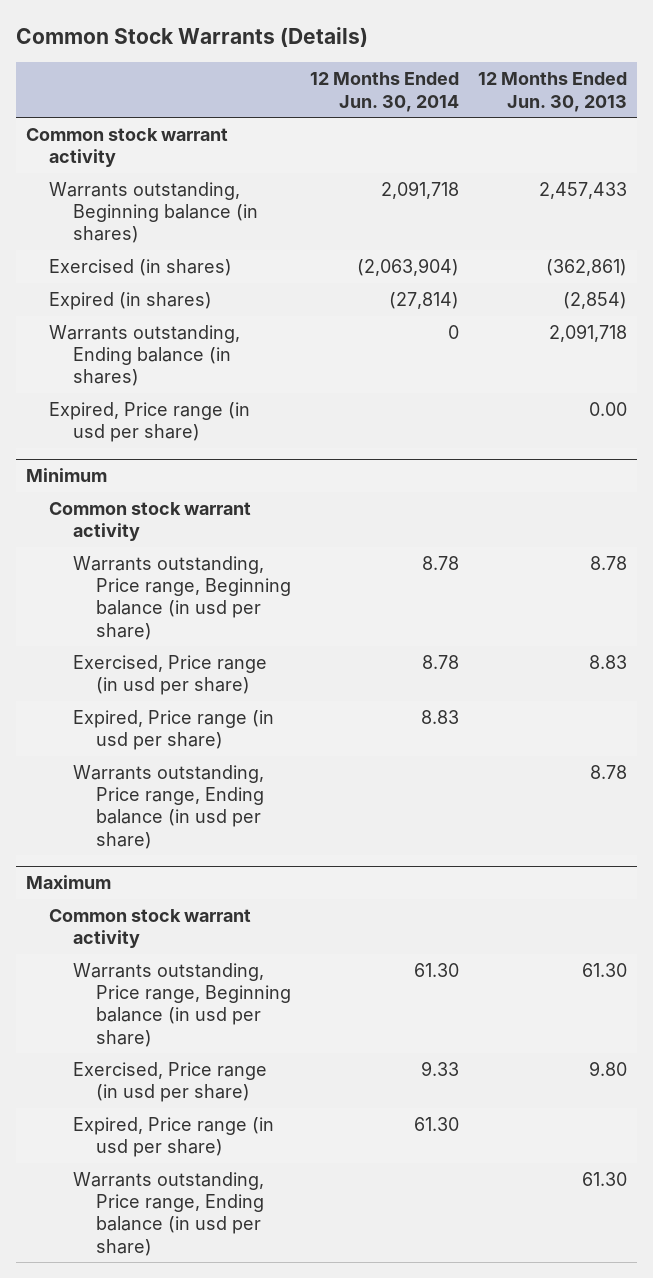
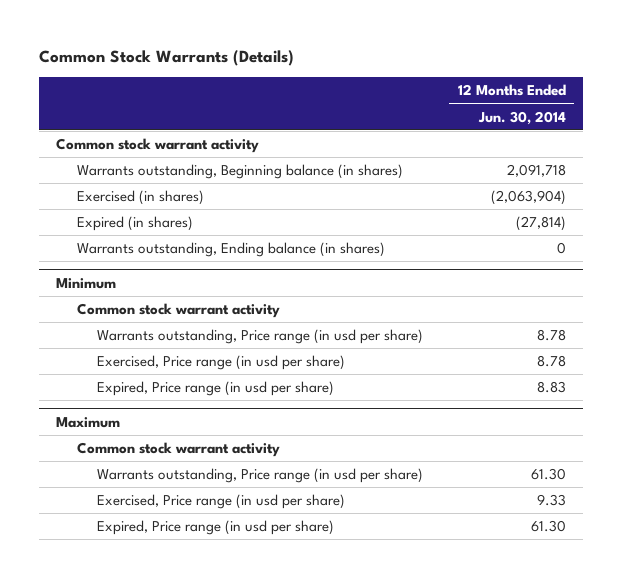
- | 12 Months Ended Jun. 30, 2014 | 12 Months Ended Jun. 30, 2013
+ | 12 Months Ended Jun. 30, 2014
- Expired, Price range (in usd per share) | | 0.00
@ Minimum
- Warrants outstanding, Price range, Beginning balance (in usd per share) | 8.78 | 8.78
+ Warrants outstanding, Price range (in usd per share) | 8.78
- Warrants outstanding, Price range, Ending balance (in usd per share) | | 8.78
@ Maximum
- Warrants outstanding, Price range, Beginning balance (in usd per share) | 61.30 | 61.30
+ Warrants outstanding, Price range (in usd per share) | 61.30
- Warrants outstanding, Price range, Ending balance (in usd per share) | | 61.30

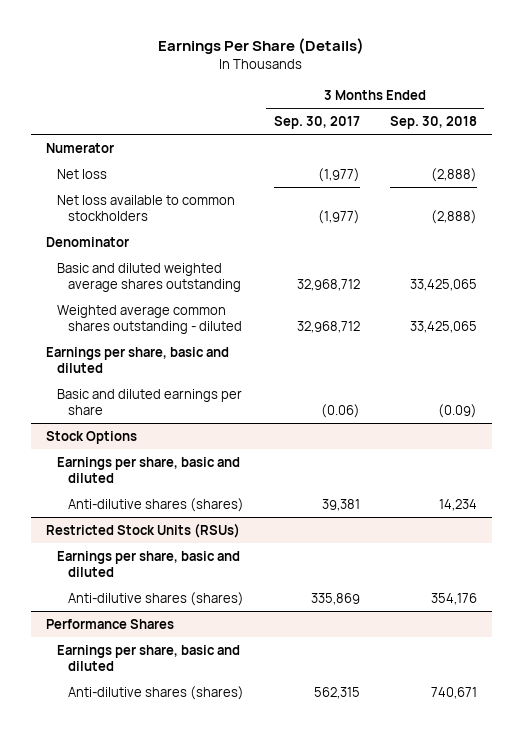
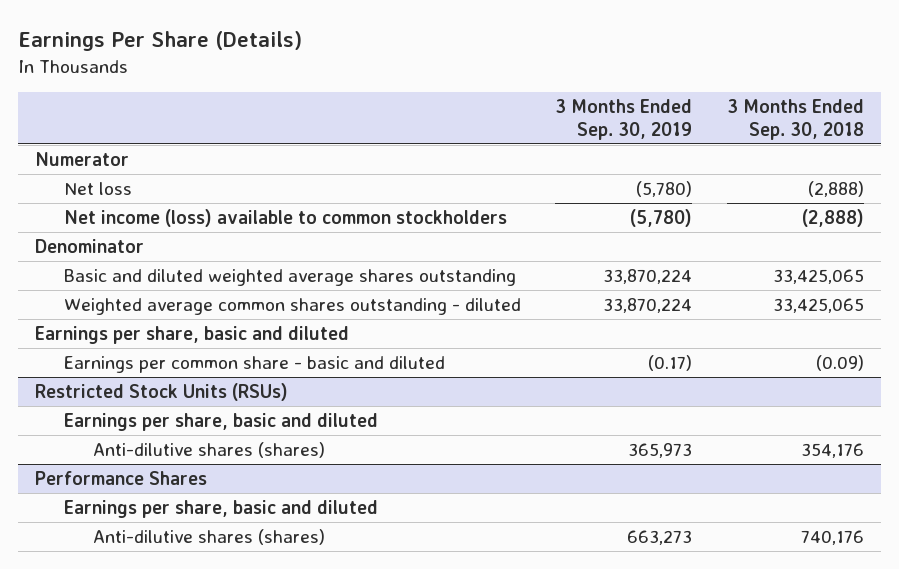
- | 3 Months Ended Sep. 30, 2017 | 3 Months Ended Sep. 30, 2018
+ | 3 Months Ended Sep. 30, 2019 | 3 Months Ended Sep. 30, 2018
- Net loss available to common stockholders | (1,977) | (2,888)
+ Net income (loss) available to common stockholders | (5,780) | (2,888)
- Basic and diluted earnings per share | (0.06) | (0.09)
- Stock Options
- Earnings per share, basic and diluted
- Anti-dilutive shares (shares) | 39,381 | 14,234
+ Earnings per common share - basic and diluted | (0.17) | (0.09)
@ Performance Shares
- Anti-dilutive shares (shares) | 562,315 | 740,671
+ Anti-dilutive shares (shares) | 663,273 | 740,176

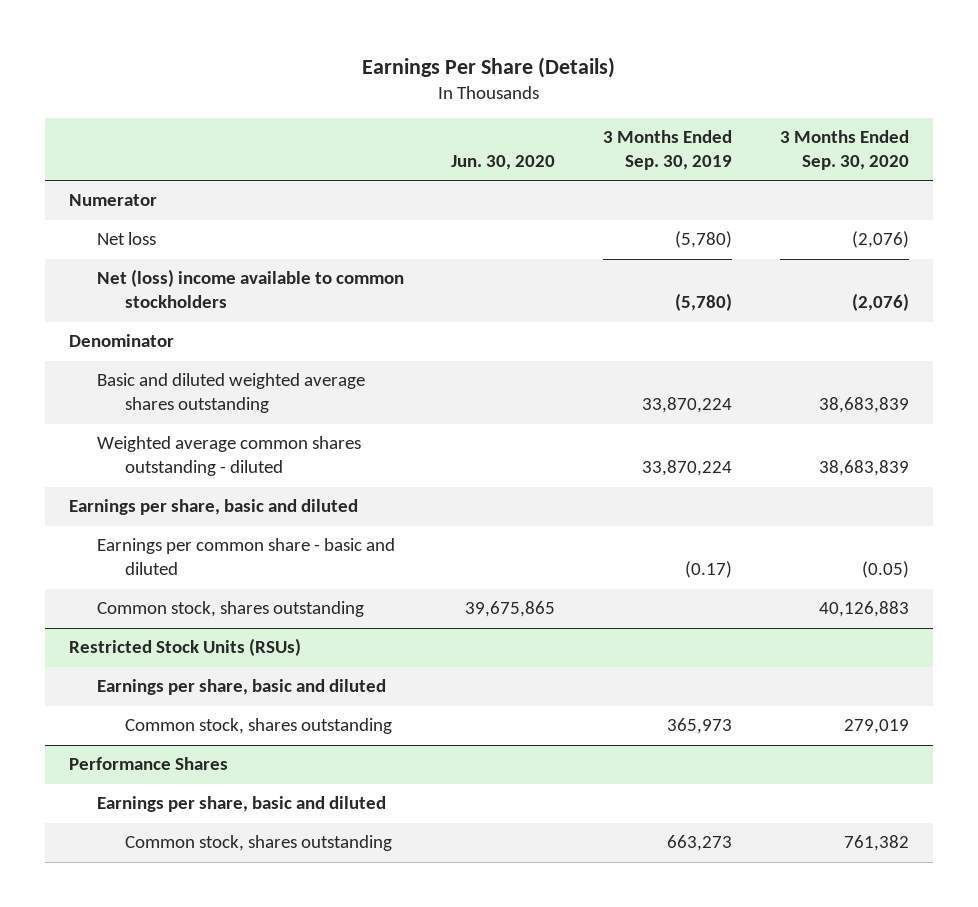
- | 3 Months Ended Sep. 30, 2019 | 3 Months Ended Sep. 30, 2018
+ | Jun. 30, 2020 | 3 Months Ended Sep. 30, 2019 | 3 Months Ended Sep. 30, 2020
- Net income (loss) available to common stockholders | (5,780) | (2,888)
+ Net (loss) income available to common stockholders | | (5,780) | (2,076)
+ Common stock, shares outstanding | 39,675,865 | | 40,126,883
@ Restricted Stock Units (RSUs)
- Anti-dilutive shares (shares) | 365,973 | 354,176
+ Common stock, shares outstanding | | 365,973 | 279,019
@ Performance Shares
- Anti-dilutive shares (shares) | 663,273 | 740,176
+ Common stock, shares outstanding | | 663,273 | 761,382

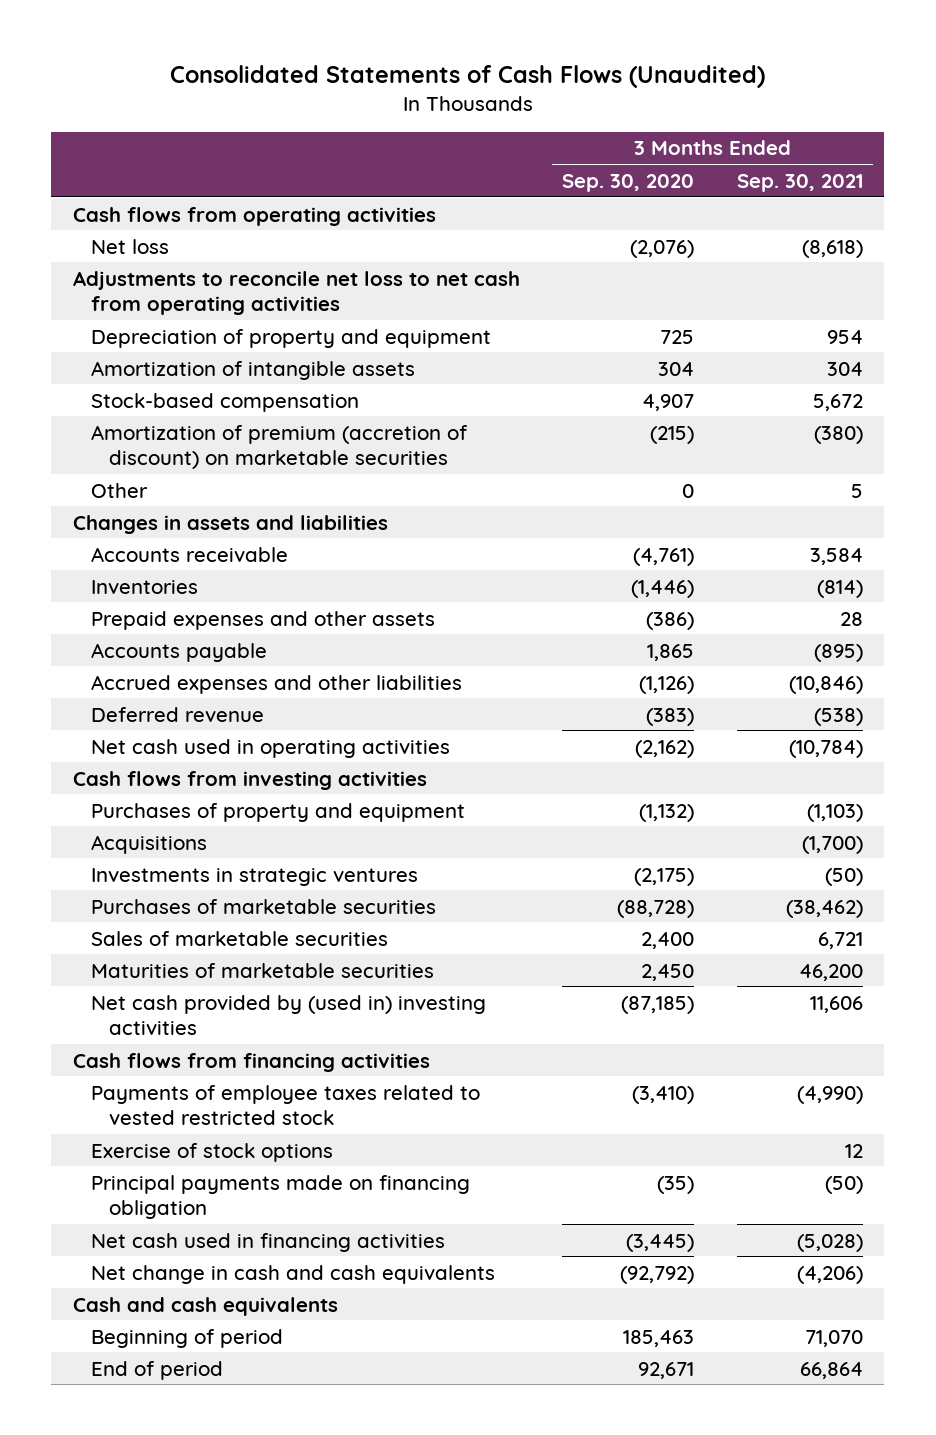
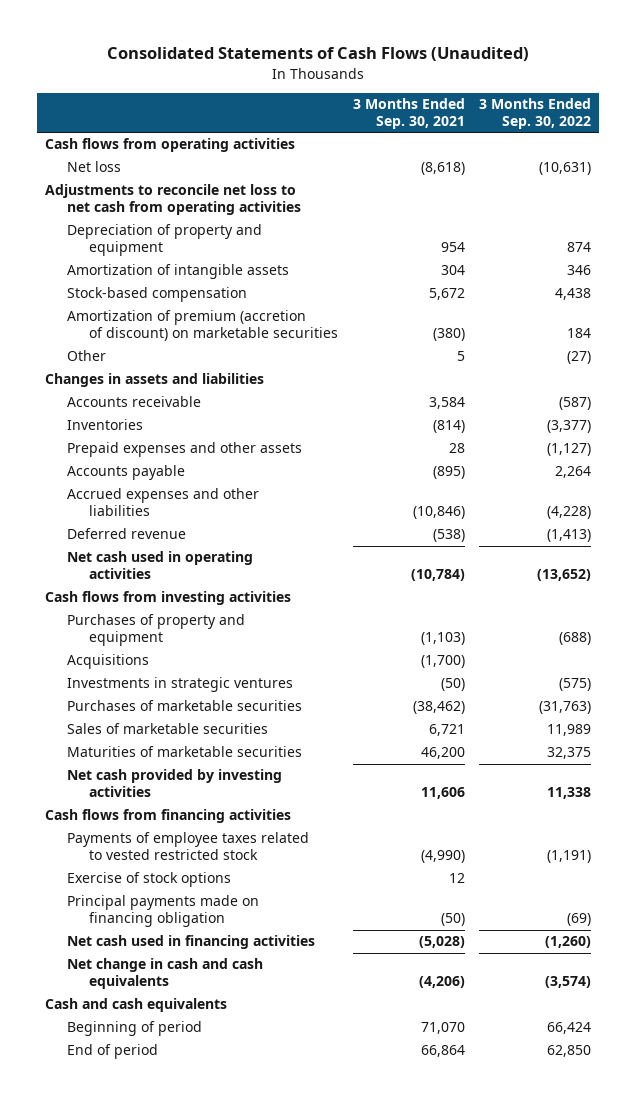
- | 3 Months Ended Sep. 30, 2020 | 3 Months Ended Sep. 30, 2021
+ | 3 Months Ended Sep. 30, 2021 | 3 Months Ended Sep. 30, 2022
- Net cash provided by (used in) investing activities | (87,185) | 11,606
+ Net cash provided by investing activities | 11,606 | 11,338

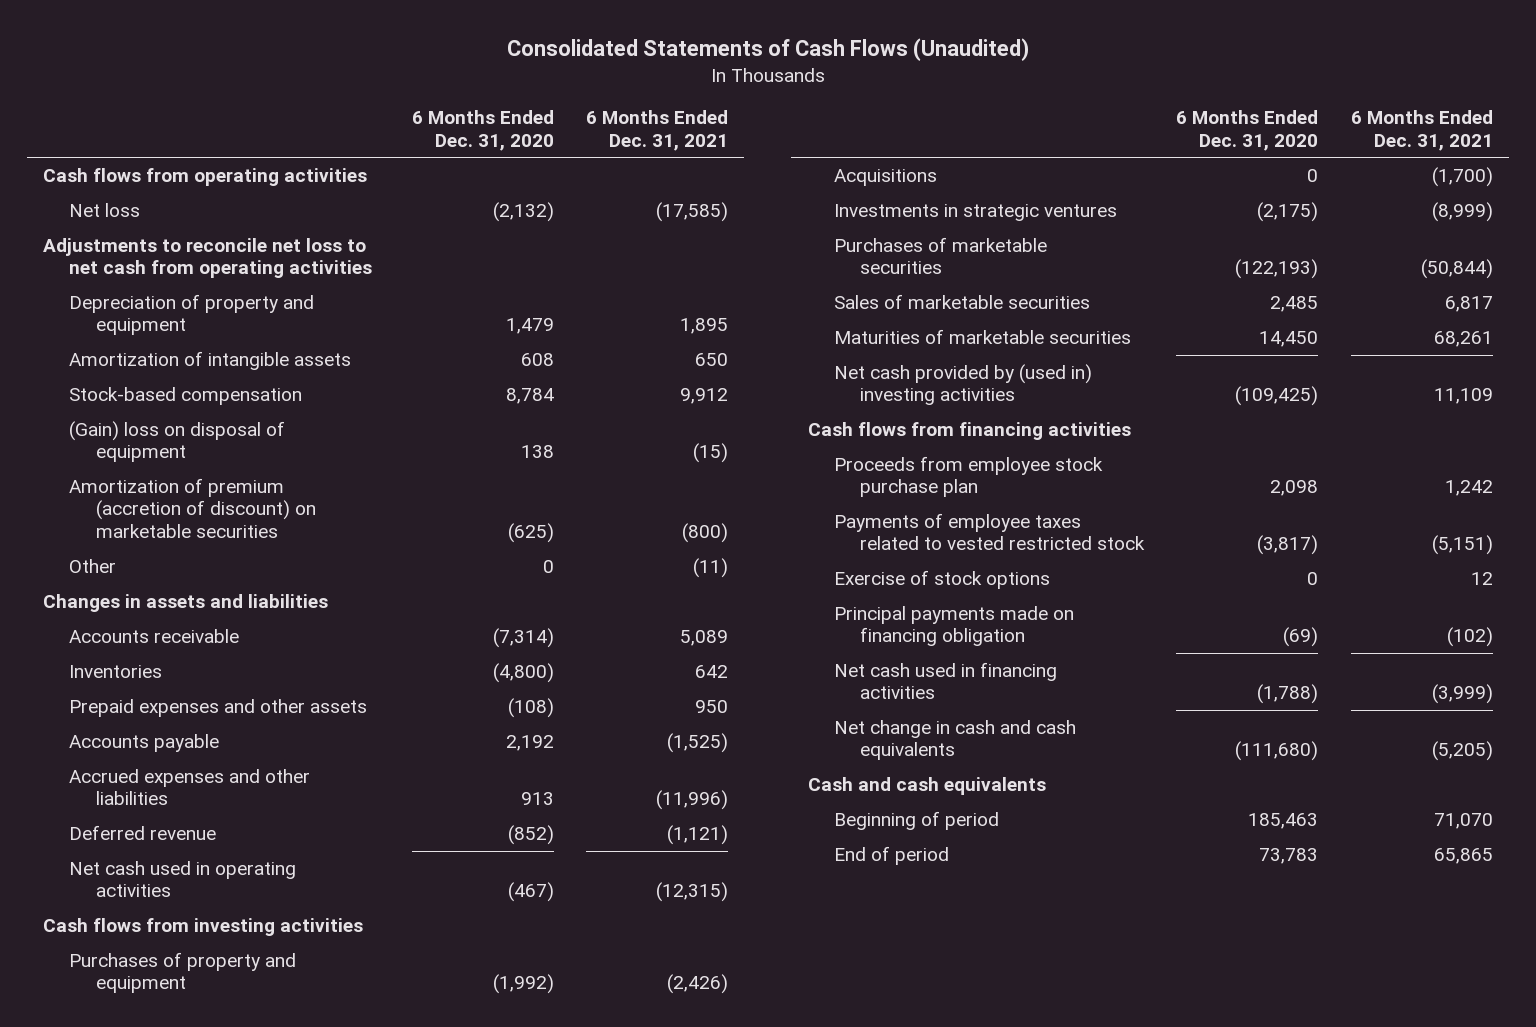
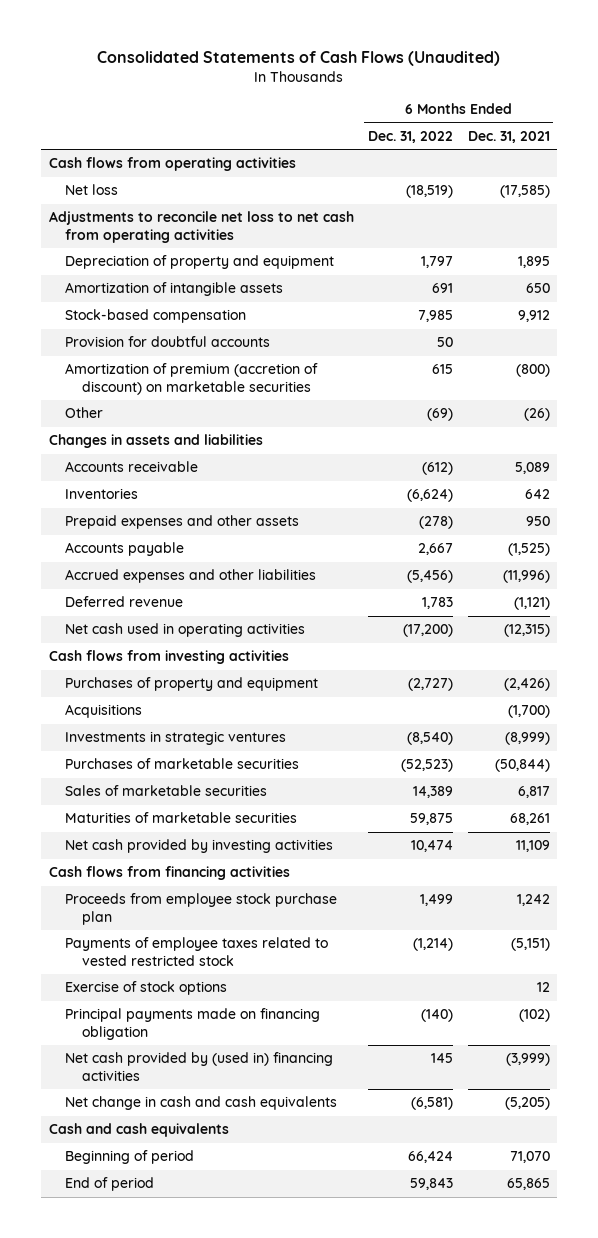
- | 6 Months Ended Dec. 31, 2020 | 6 Months Ended Dec. 31, 2021
+ | 6 Months Ended Dec. 31, 2022 | 6 Months Ended Dec. 31, 2021
- (Gain) loss on disposal of equipment | 138 | (15)
+ Provision for doubtful accounts | 50 |
- Other | 0 | (11)
+ Other | (69) | (26)
- Net cash provided by (used in) investing activities | (109,425) | 11,109
+ Net cash provided by investing activities | 10,474 | 11,109
- Net cash used in financing activities | (1,788) | (3,999)
+ Net cash provided by (used in) financing activities | 145 | (3,999)

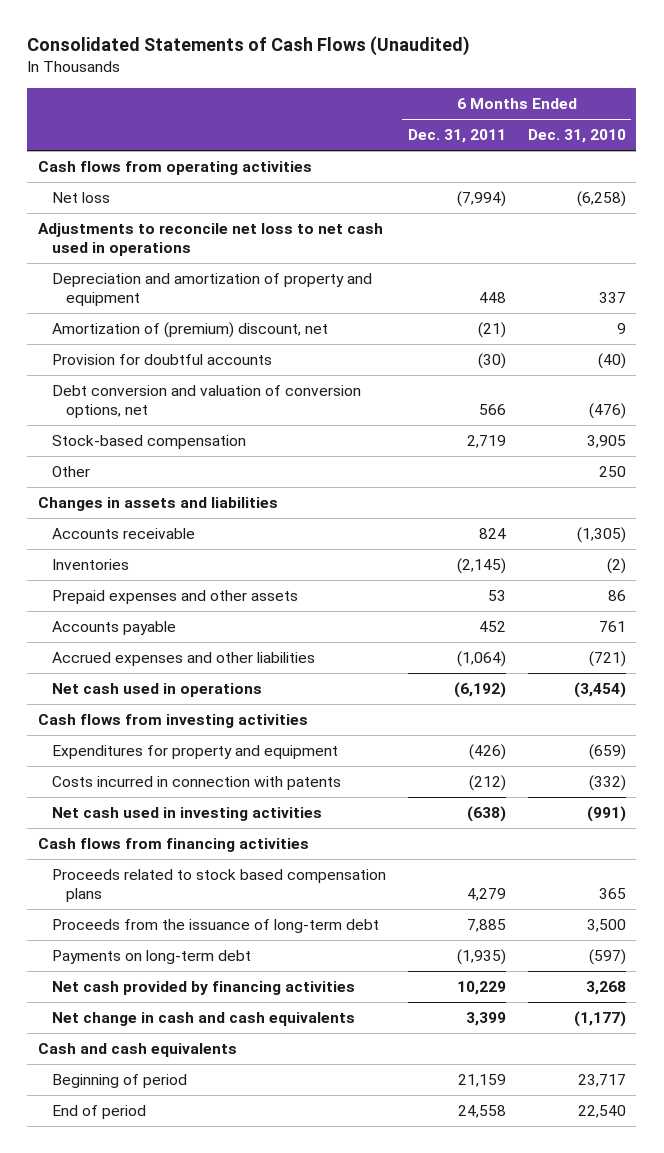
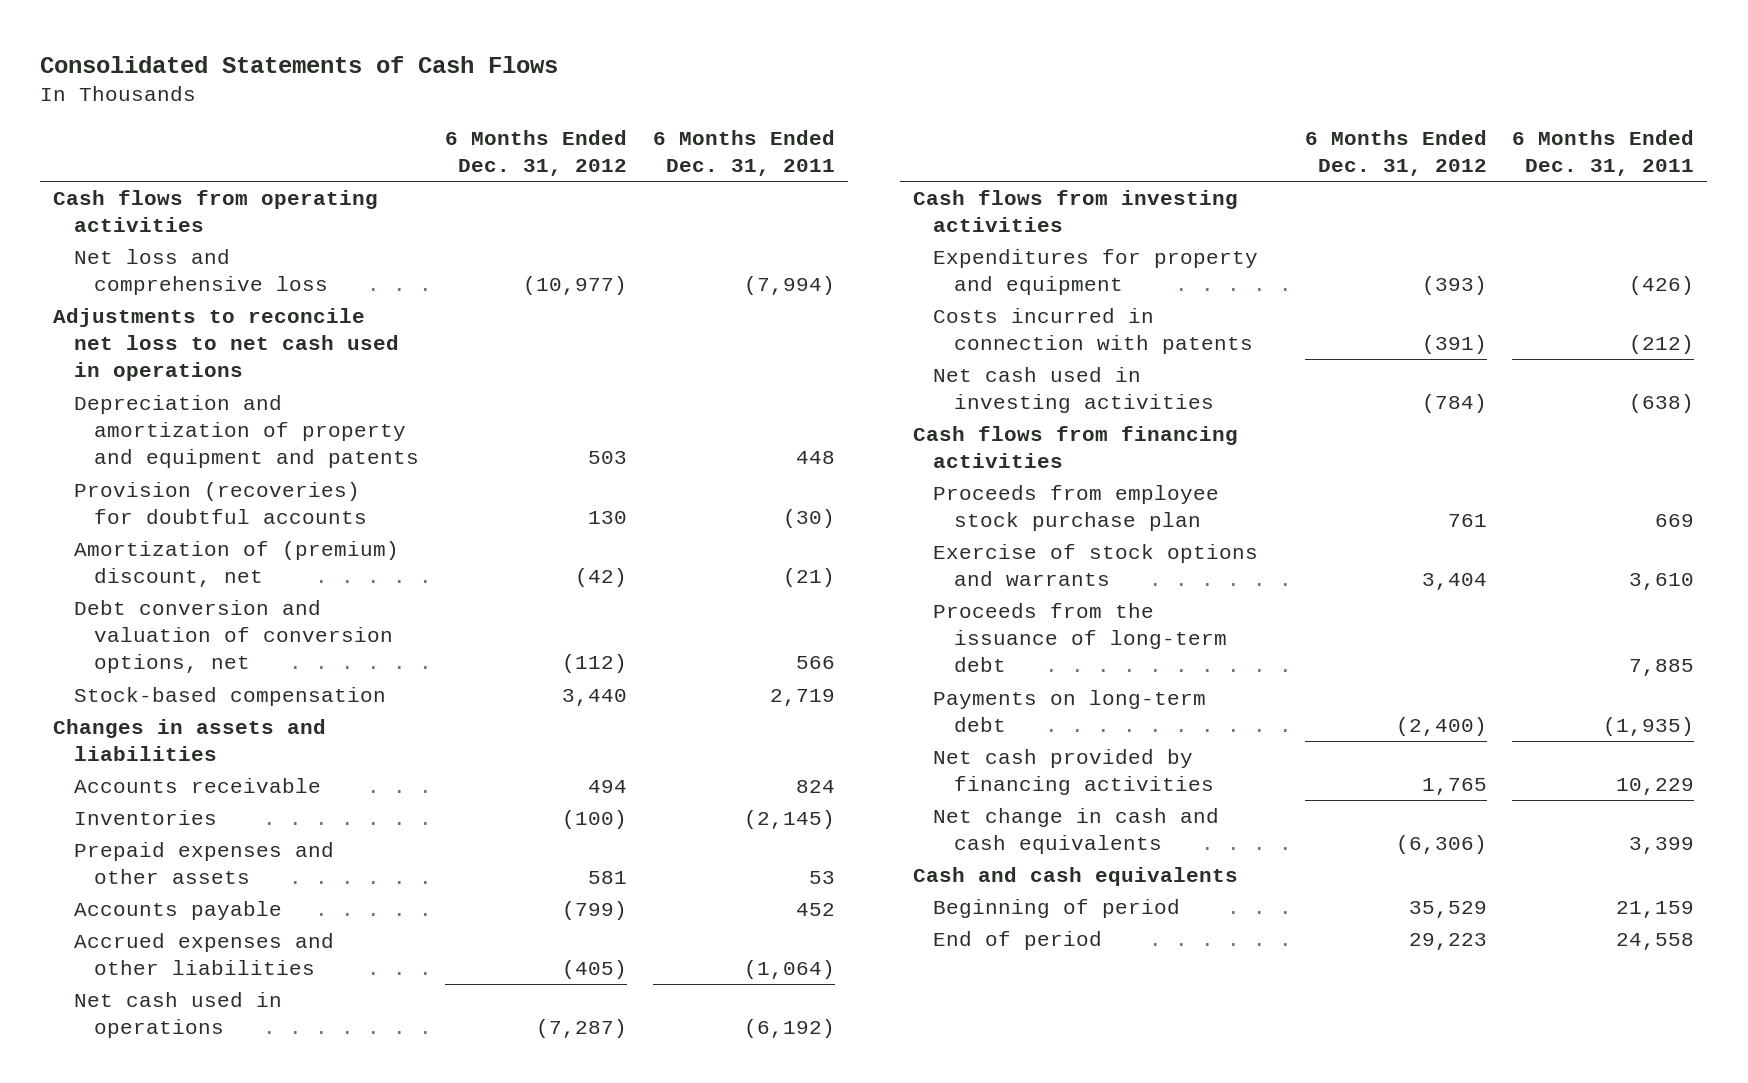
- Consolidated Statements of Cash Flows (Unaudited)
+ Consolidated Statements of Cash Flows
- | 6 Months Ended Dec. 31, 2011 | 6 Months Ended Dec. 31, 2010
+ | 6 Months Ended Dec. 31, 2012 | 6 Months Ended Dec. 31, 2011
- Net loss | (7,994) | (6,258)
+ Net loss and comprehensive loss | (10,977) | (7,994)
- Depreciation and amortization of property and equipment | 448 | 337
+ Depreciation and amortization of property and equipment and patents | 503 | 448
+ Provision (recoveries) for doubtful accounts | 130 | (30)
- Provision for doubtful accounts | (30) | (40)
- Other | | 250
- Proceeds related to stock based compensation plans | 4,279 | 365
+ Proceeds from employee stock purchase plan | 761 | 669
+ Exercise of stock options and warrants | 3,404 | 3,610

